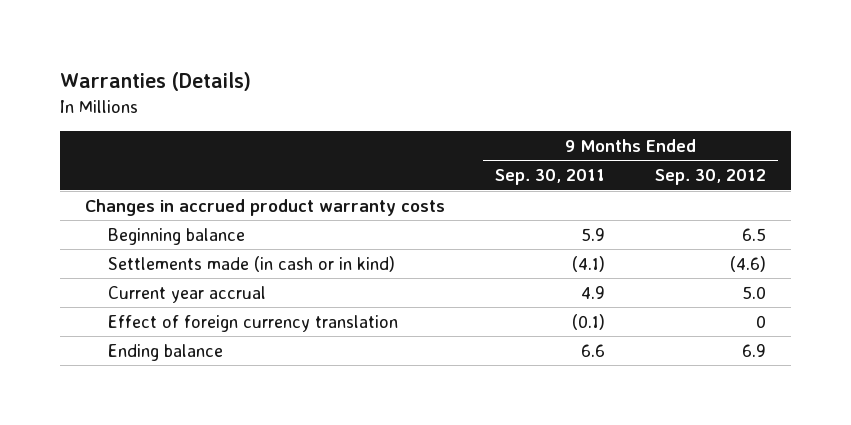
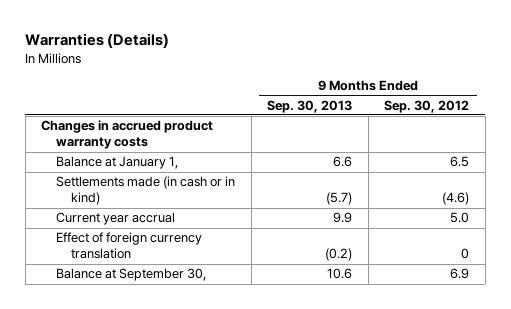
- | 9 Months Ended Sep. 30, 2011 | 9 Months Ended Sep. 30, 2012
+ | 9 Months Ended Sep. 30, 2013 | 9 Months Ended Sep. 30, 2012
- Beginning balance | 5.9 | 6.5
+ Balance at January 1, | 6.6 | 6.5
- Ending balance | 6.6 | 6.9
+ Balance at September 30, | 10.6 | 6.9

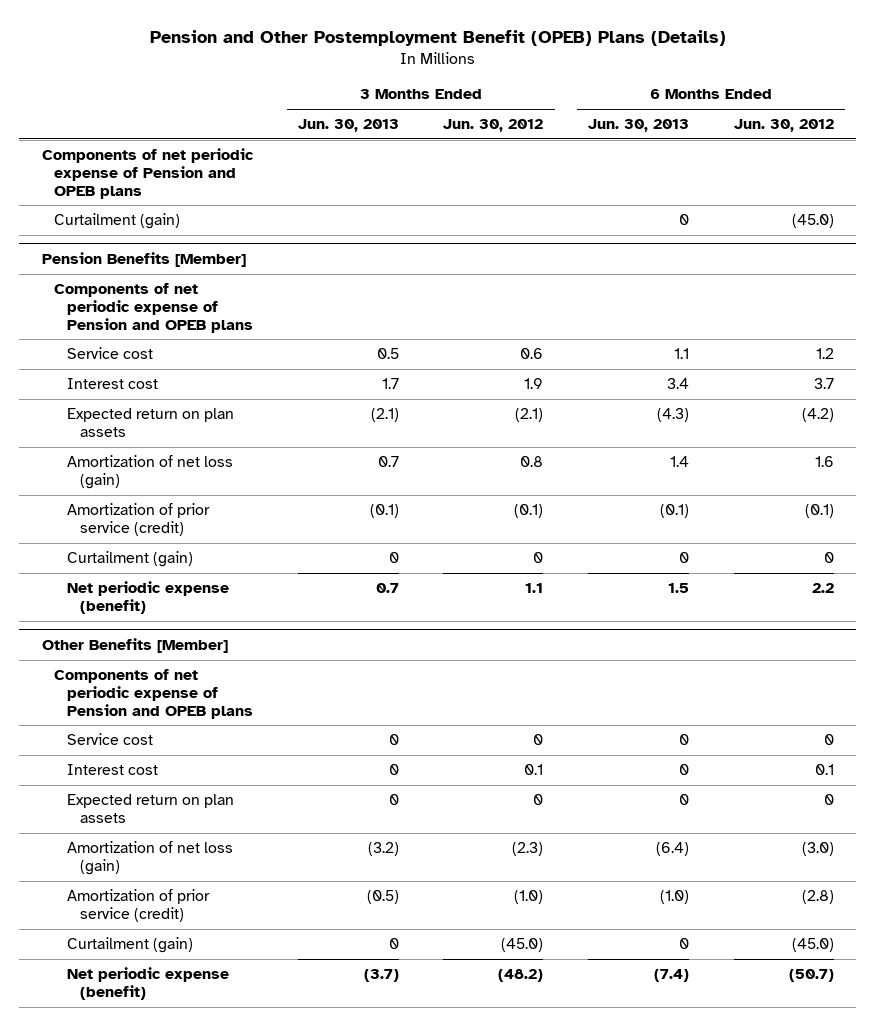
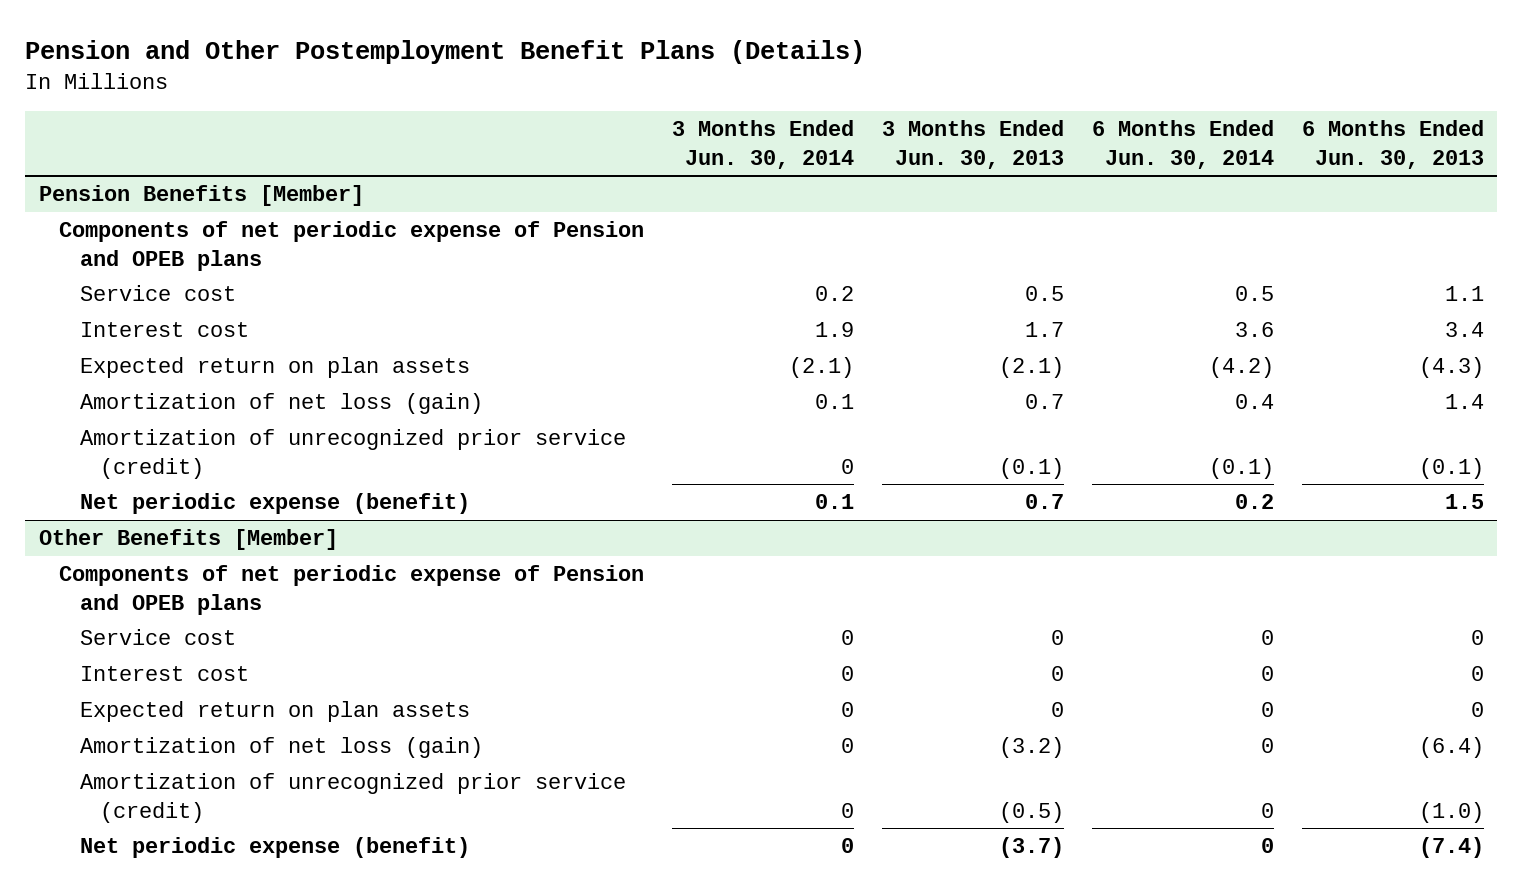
- Pension and Other Postemployment Benefit (OPEB) Plans (Details)
+ Pension and Other Postemployment Benefit Plans (Details)
- | 3 Months Ended Jun. 30, 2013 | 3 Months Ended Jun. 30, 2012 | 6 Months Ended Jun. 30, 2013 | 6 Months Ended Jun. 30, 2012
+ | 3 Months Ended Jun. 30, 2014 | 3 Months Ended Jun. 30, 2013 | 6 Months Ended Jun. 30, 2014 | 6 Months Ended Jun. 30, 2013
- Components of net periodic expense of Pension and OPEB plans
- Curtailment (gain) | | | 0 | (45.0)
@ Pension Benefits [Member]
- Amortization of prior service (credit) | (0.1) | (0.1) | (0.1) | (0.1)
- Curtailment (gain) | 0 | 0 | 0 | 0
+ Amortization of unrecognized prior service (credit) | 0 | (0.1) | (0.1) | (0.1)
@ Other Benefits [Member]
- Amortization of prior service (credit) | (0.5) | (1.0) | (1.0) | (2.8)
- Curtailment (gain) | 0 | (45.0) | 0 | (45.0)
+ Amortization of unrecognized prior service (credit) | 0 | (0.5) | 0 | (1.0)

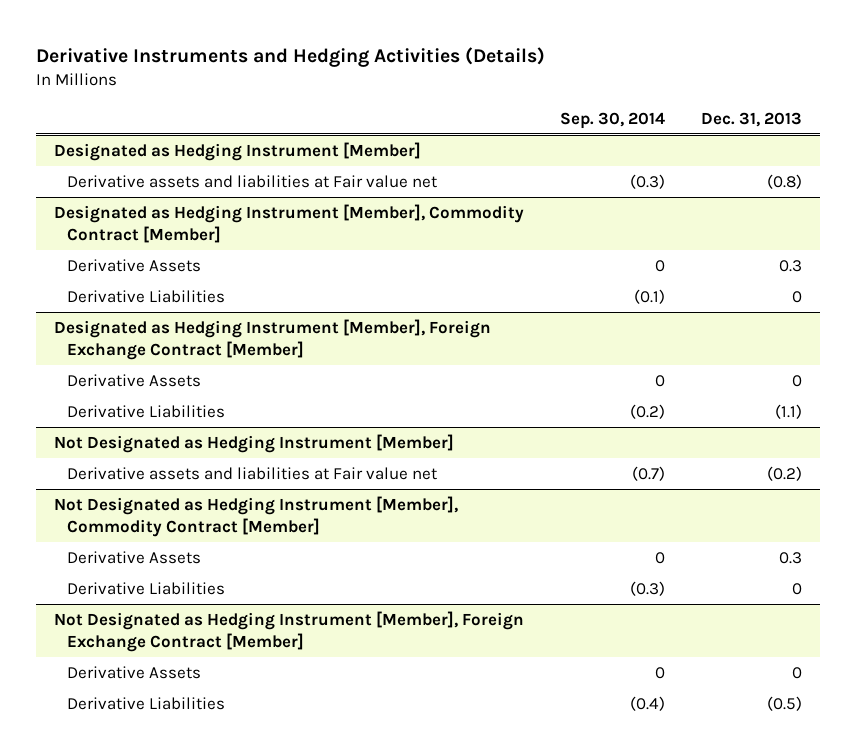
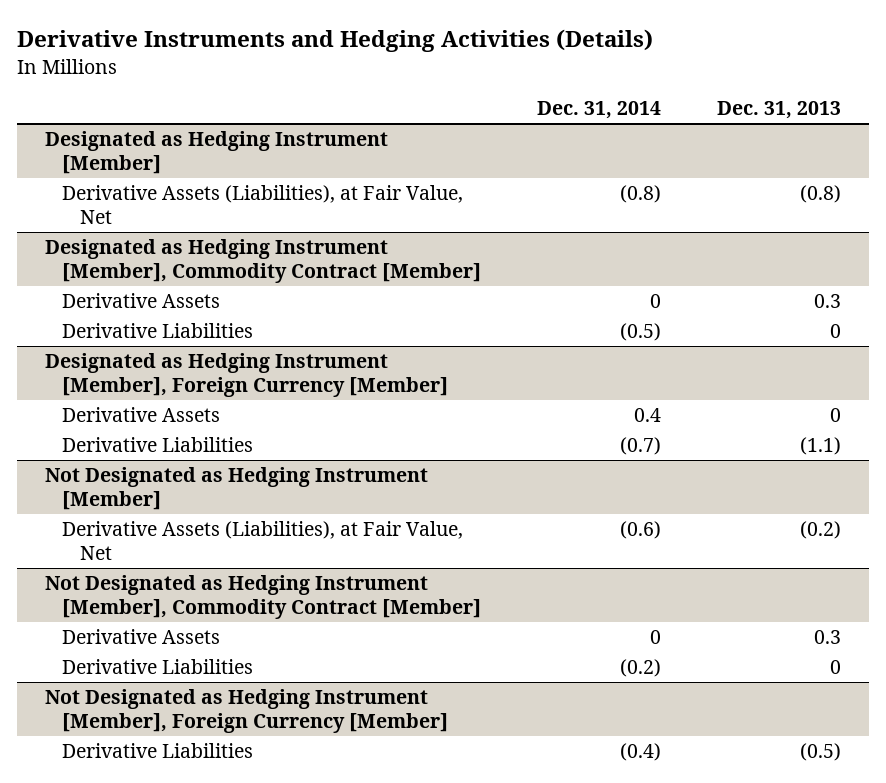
- | Sep. 30, 2014 | Dec. 31, 2013
+ | Dec. 31, 2014 | Dec. 31, 2013
@ Designated as Hedging Instrument [Member]
- Derivative assets and liabilities at Fair value net | (0.3) | (0.8)
+ Derivative Assets (Liabilities), at Fair Value, Net | (0.8) | (0.8)
- Designated as Hedging Instrument [Member], Foreign Exchange Contract [Member]
+ Designated as Hedging Instrument [Member], Foreign Currency [Member]
@ Not Designated as Hedging Instrument [Member]
- Derivative assets and liabilities at Fair value net | (0.7) | (0.2)
+ Derivative Assets (Liabilities), at Fair Value, Net | (0.6) | (0.2)
- Not Designated as Hedging Instrument [Member], Foreign Exchange Contract [Member]
- Derivative Assets | 0 | 0
+ Not Designated as Hedging Instrument [Member], Foreign Currency [Member]

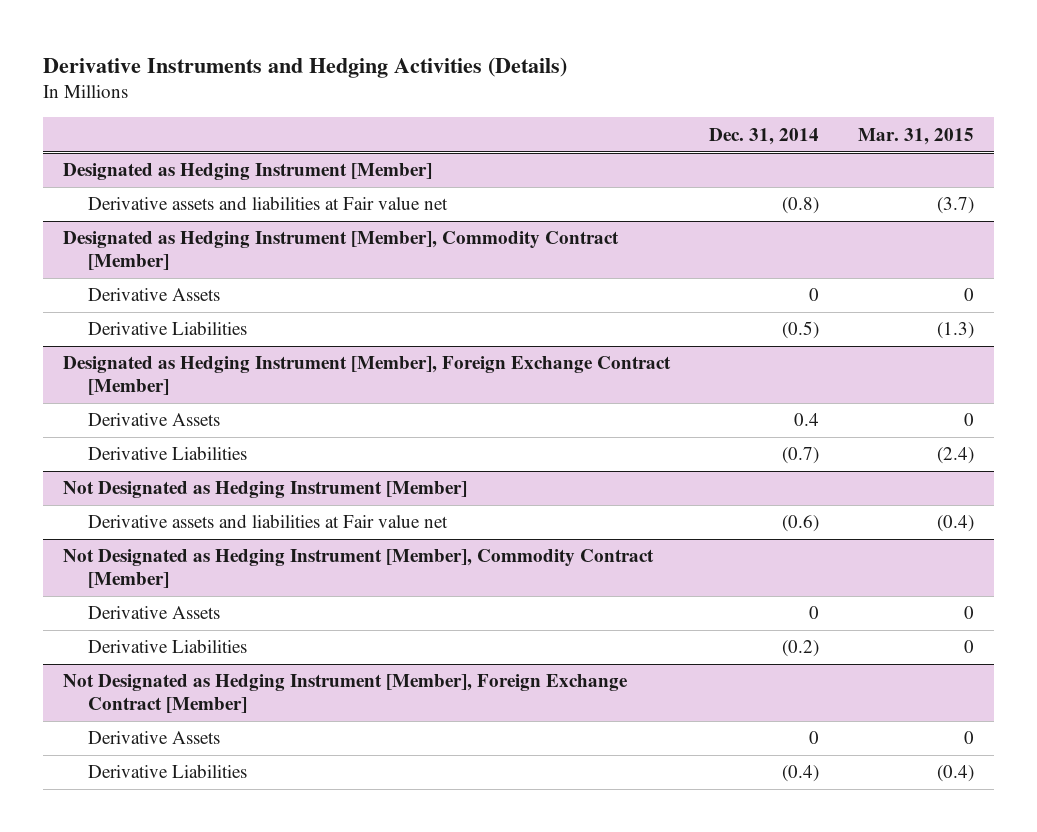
- | Dec. 31, 2014 | Dec. 31, 2013
+ | Dec. 31, 2014 | Mar. 31, 2015
@ Designated as Hedging Instrument [Member]
- Derivative Assets (Liabilities), at Fair Value, Net | (0.8) | (0.8)
+ Derivative assets and liabilities at Fair value net | (0.8) | (3.7)
- Designated as Hedging Instrument [Member], Foreign Currency [Member]
+ Designated as Hedging Instrument [Member], Foreign Exchange Contract [Member]
@ Not Designated as Hedging Instrument [Member]
- Derivative Assets (Liabilities), at Fair Value, Net | (0.6) | (0.2)
+ Derivative assets and liabilities at Fair value net | (0.6) | (0.4)
- Not Designated as Hedging Instrument [Member], Foreign Currency [Member]
+ Not Designated as Hedging Instrument [Member], Foreign Exchange Contract [Member]
+ Derivative Assets | 0 | 0

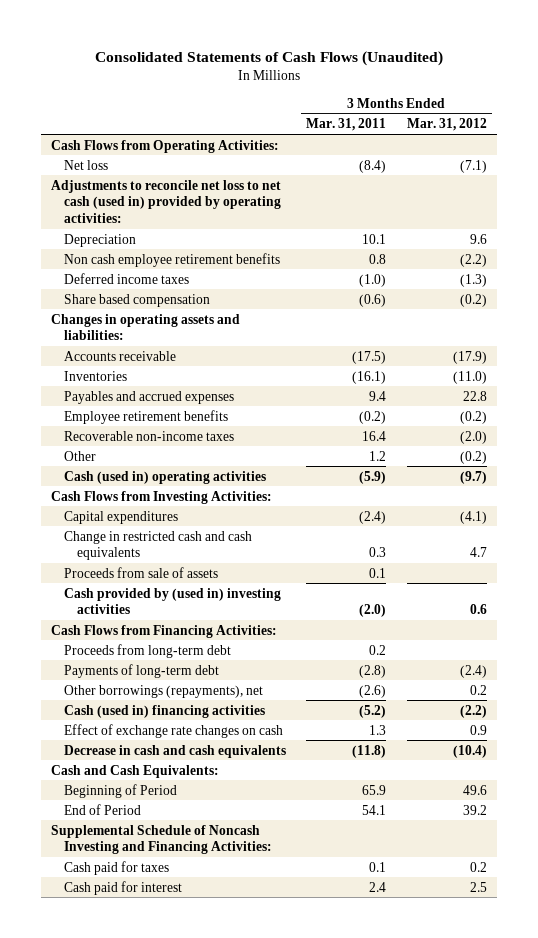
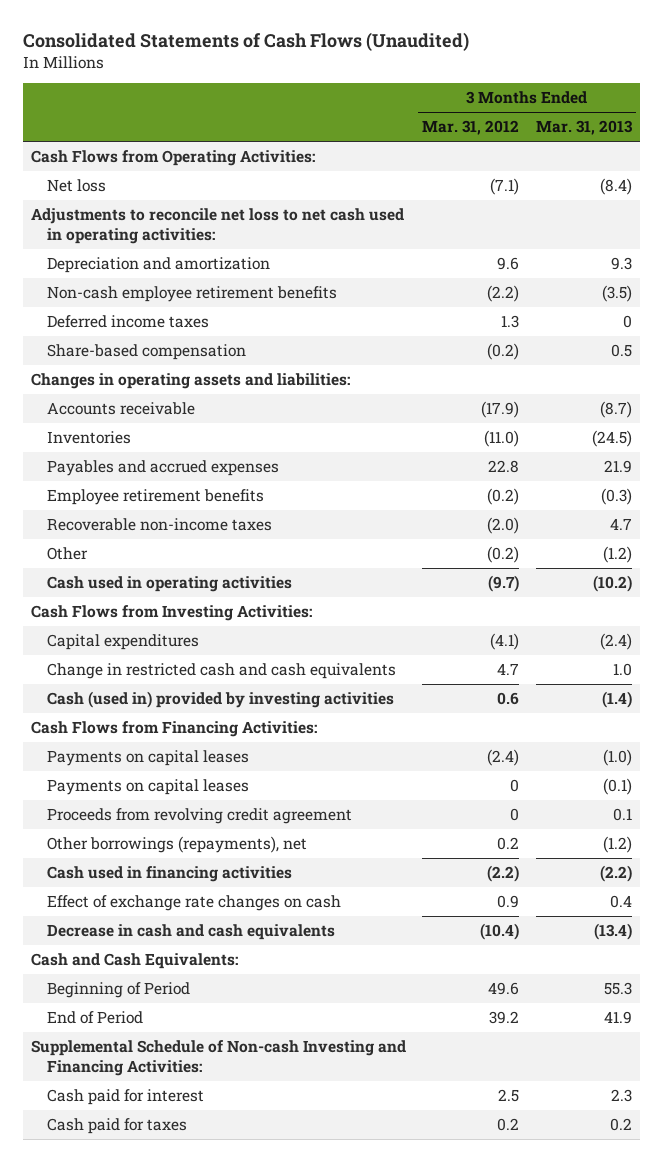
- | 3 Months Ended Mar. 31, 2011 | 3 Months Ended Mar. 31, 2012
+ | 3 Months Ended Mar. 31, 2012 | 3 Months Ended Mar. 31, 2013
- Adjustments to reconcile net loss to net cash (used in) provided by operating activities:
- Depreciation | 10.1 | 9.6
- Non cash employee retirement benefits | 0.8 | (2.2)
- Deferred income taxes | (1.0) | (1.3)
- Share based compensation | (0.6) | (0.2)
+ Adjustments to reconcile net loss to net cash used in operating activities:
+ Depreciation and amortization | 9.6 | 9.3
+ Non-cash employee retirement benefits | (2.2) | (3.5)
+ Deferred income taxes | 1.3 | 0
+ Share-based compensation | (0.2) | 0.5
- Cash (used in) operating activities | (5.9) | (9.7)
+ Cash used in operating activities | (9.7) | (10.2)
- Proceeds from sale of assets | 0.1 |
- Cash provided by (used in) investing activities | (2.0) | 0.6
+ Cash (used in) provided by investing activities | 0.6 | (1.4)
- Proceeds from long-term debt | 0.2 |
- Payments of long-term debt | (2.8) | (2.4)
+ Payments on capital leases | (2.4) | (1.0)
+ Payments on capital leases | 0 | (0.1)
+ Proceeds from revolving credit agreement | 0 | 0.1
- Cash (used in) financing activities | (5.2) | (2.2)
+ Cash used in financing activities | (2.2) | (2.2)
- Supplemental Schedule of Noncash Investing and Financing Activities:
+ Supplemental Schedule of Non-cash Investing and Financing Activities:
moved down: Cash paid for taxes | 0.2 | 0.2

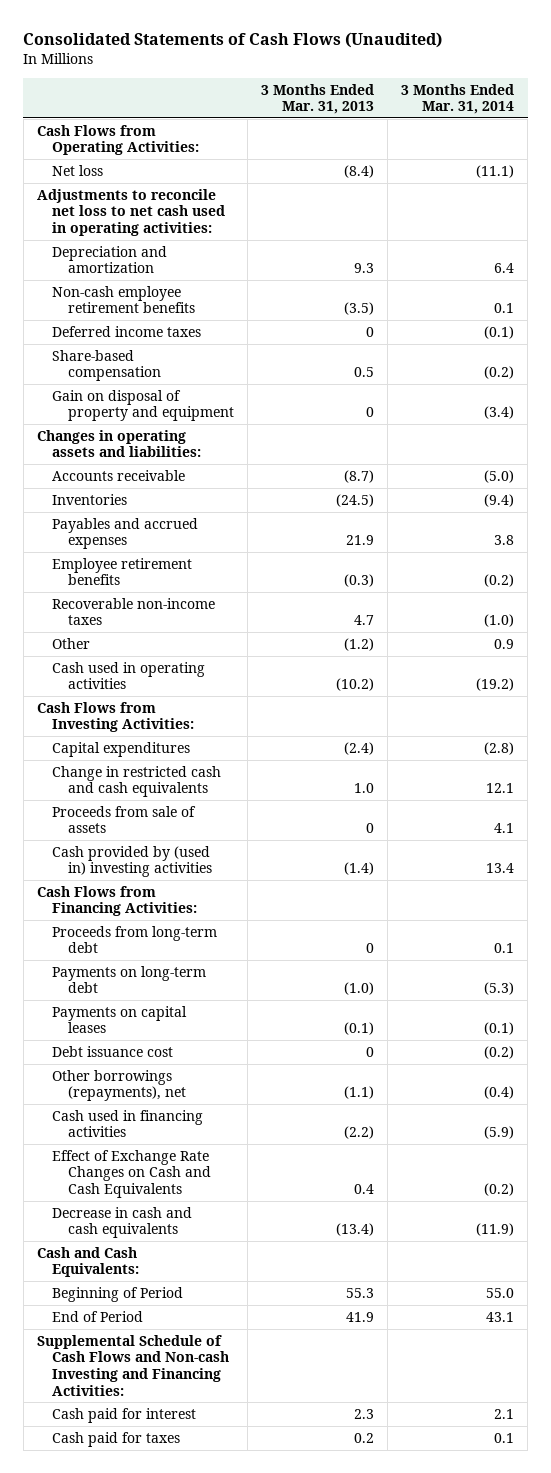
- | 3 Months Ended Mar. 31, 2012 | 3 Months Ended Mar. 31, 2013
+ | 3 Months Ended Mar. 31, 2013 | 3 Months Ended Mar. 31, 2014
+ Gain on disposal of property and equipment | 0 | (3.4)
- Cash (used in) provided by investing activities | 0.6 | (1.4)
+ Proceeds from sale of assets | 0 | 4.1
+ Cash provided by (used in) investing activities | (1.4) | 13.4
- Payments on capital leases | (2.4) | (1.0)
+ Proceeds from long-term debt | 0 | 0.1
+ Payments on long-term debt | (1.0) | (5.3)
- Proceeds from revolving credit agreement | 0 | 0.1
- Other borrowings (repayments), net | 0.2 | (1.2)
+ Debt issuance cost | 0 | (0.2)
+ Other borrowings (repayments), net | (1.1) | (0.4)
- Effect of exchange rate changes on cash | 0.9 | 0.4
+ Effect of Exchange Rate Changes on Cash and Cash Equivalents | 0.4 | (0.2)
- Supplemental Schedule of Non-cash Investing and Financing Activities:
+ Supplemental Schedule of Cash Flows and Non-cash Investing and Financing Activities:

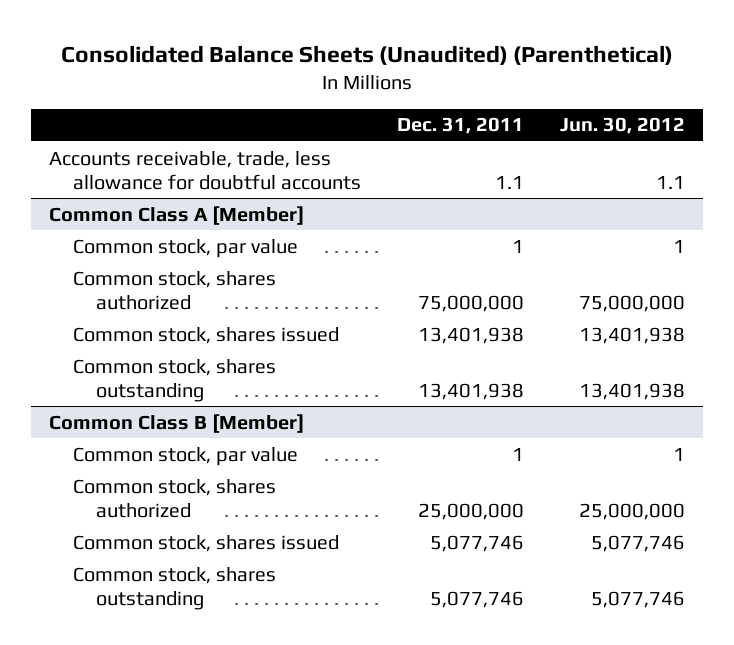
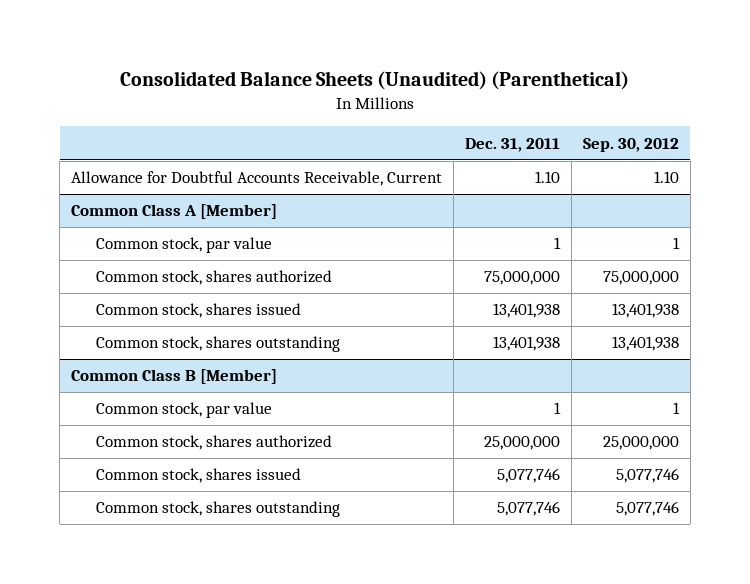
- | Dec. 31, 2011 | Jun. 30, 2012
+ | Dec. 31, 2011 | Sep. 30, 2012
- Accounts receivable, trade, less allowance for doubtful accounts | 1.1 | 1.1
+ Allowance for Doubtful Accounts Receivable, Current | 1.10 | 1.10

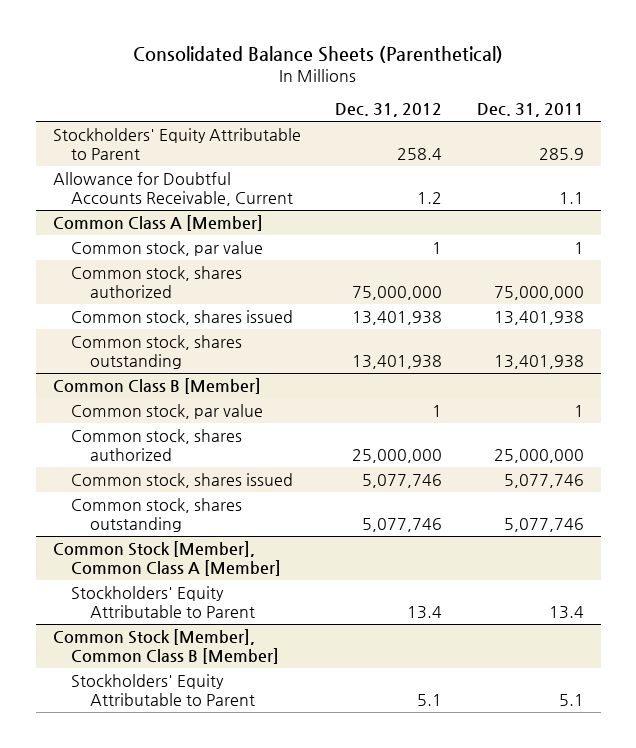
- Consolidated Balance Sheets (Unaudited) (Parenthetical)
+ Consolidated Balance Sheets (Parenthetical)
- | Dec. 31, 2011 | Sep. 30, 2012
+ | Dec. 31, 2012 | Dec. 31, 2011
- Allowance for Doubtful Accounts Receivable, Current | 1.10 | 1.10
+ Stockholders' Equity Attributable to Parent | 258.4 | 285.9
+ Allowance for Doubtful Accounts Receivable, Current | 1.2 | 1.1
+ Common Stock [Member], Common Class A [Member]
+ Stockholders' Equity Attributable to Parent | 13.4 | 13.4
+ Common Stock [Member], Common Class B [Member]
+ Stockholders' Equity Attributable to Parent | 5.1 | 5.1

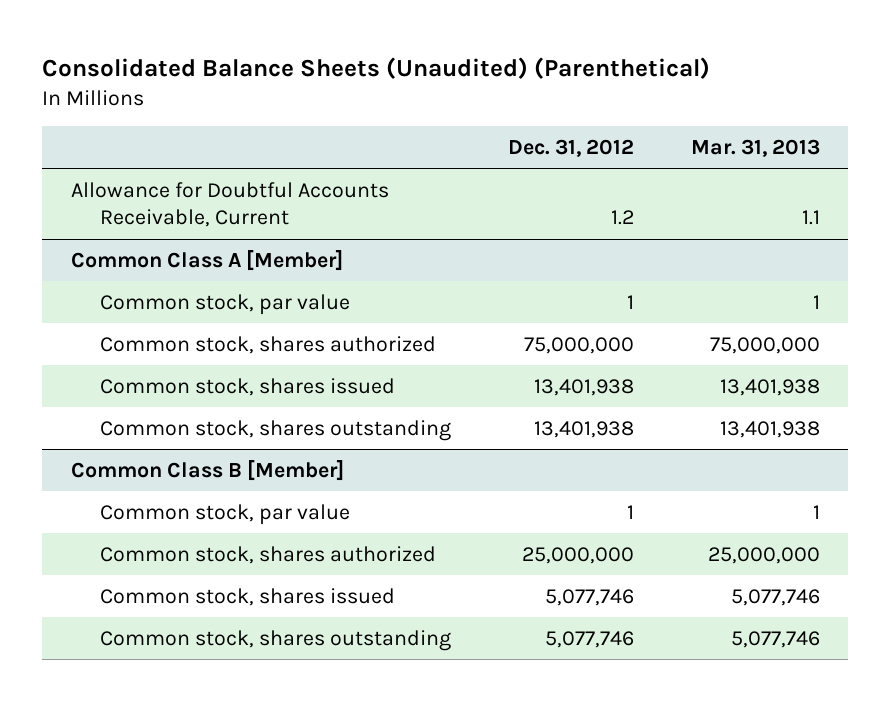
- Consolidated Balance Sheets (Parenthetical)
+ Consolidated Balance Sheets (Unaudited) (Parenthetical)
- | Dec. 31, 2012 | Dec. 31, 2011
+ | Dec. 31, 2012 | Mar. 31, 2013
- Stockholders' Equity Attributable to Parent | 258.4 | 285.9
- Common Stock [Member], Common Class A [Member]
- Stockholders' Equity Attributable to Parent | 13.4 | 13.4
- Common Stock [Member], Common Class B [Member]
- Stockholders' Equity Attributable to Parent | 5.1 | 5.1

